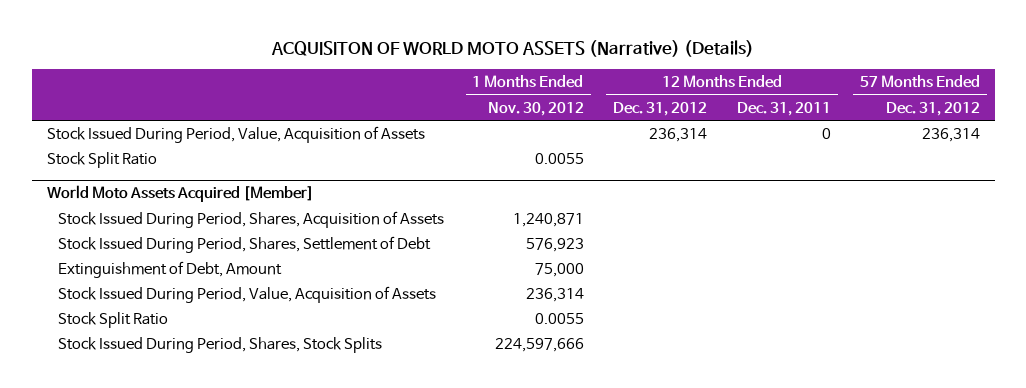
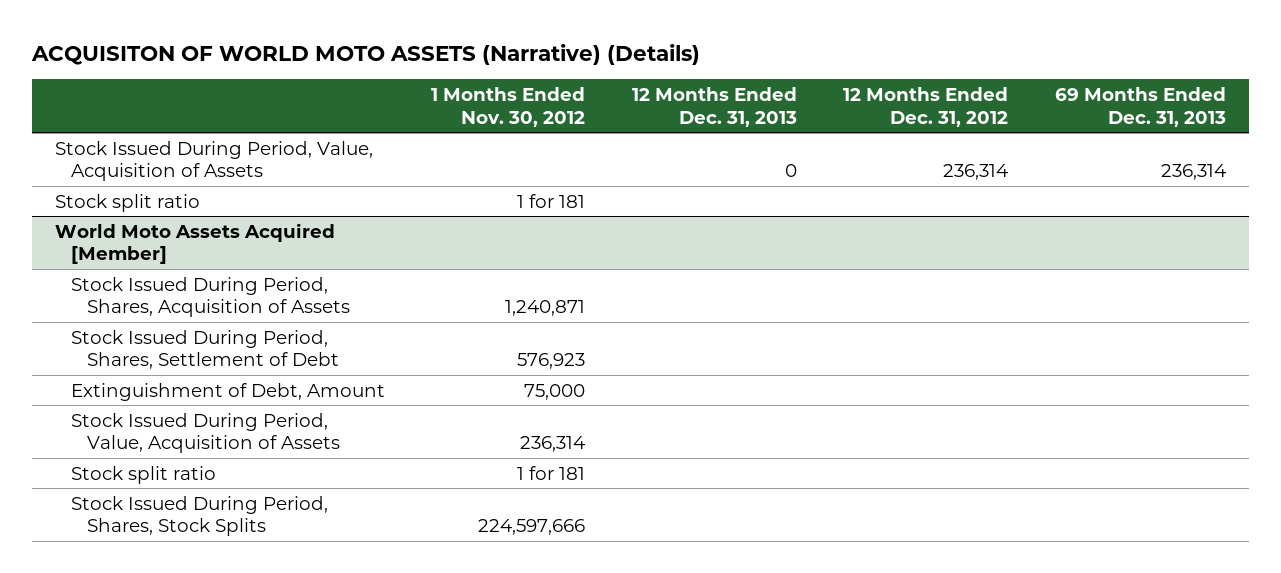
- | 1 Months Ended Nov. 30, 2012 | 12 Months Ended Dec. 31, 2012 | 12 Months Ended Dec. 31, 2011 | 57 Months Ended Dec. 31, 2012
+ | 1 Months Ended Nov. 30, 2012 | 12 Months Ended Dec. 31, 2013 | 12 Months Ended Dec. 31, 2012 | 69 Months Ended Dec. 31, 2013
- Stock Split Ratio | 0.0055 | | |
+ Stock split ratio | 1 for 181 | | |
@ World Moto Assets Acquired [Member]
- Stock Split Ratio | 0.0055 | | |
+ Stock split ratio | 1 for 181 | | |

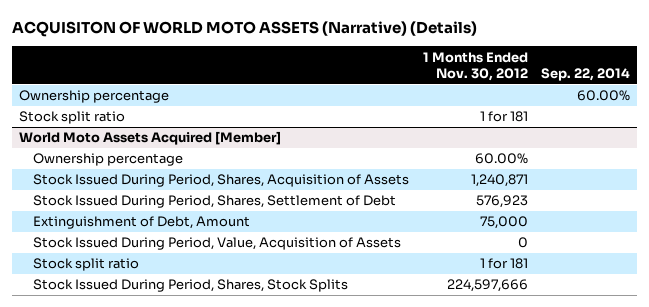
- | 1 Months Ended Nov. 30, 2012 | 12 Months Ended Dec. 31, 2013 | 12 Months Ended Dec. 31, 2012 | 69 Months Ended Dec. 31, 2013
+ | 1 Months Ended Nov. 30, 2012 | Sep. 22, 2014
- Stock Issued During Period, Value, Acquisition of Assets | | 0 | 236,314 | 236,314
+ Ownership percentage | | 60.00%
@ World Moto Assets Acquired [Member]
+ Ownership percentage | 60.00% |
- Stock Issued During Period, Value, Acquisition of Assets | 236,314 | | |
+ Stock Issued During Period, Value, Acquisition of Assets | 0 |

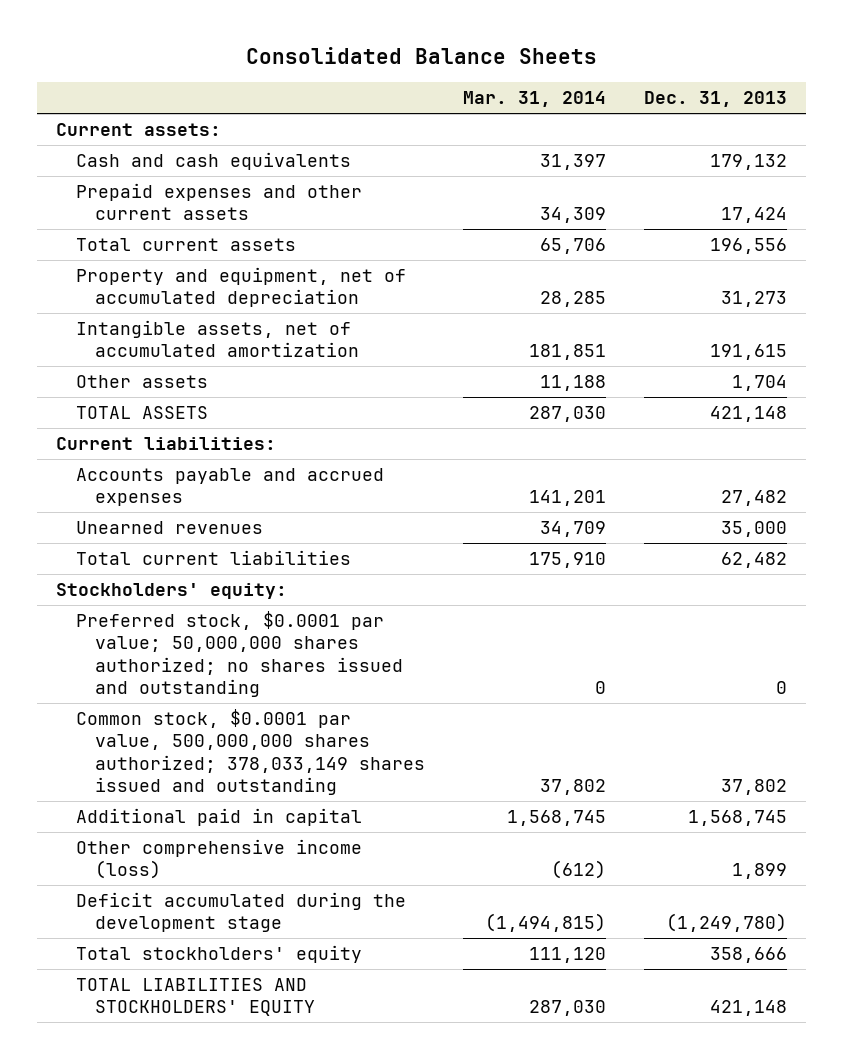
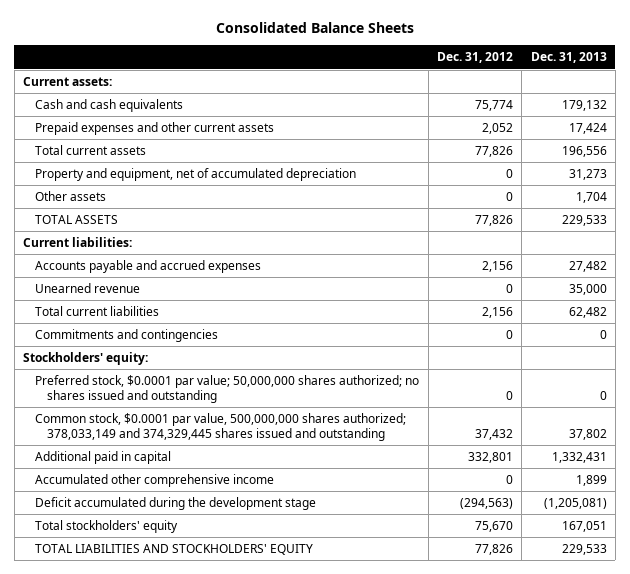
- | Mar. 31, 2014 | Dec. 31, 2013
+ | Dec. 31, 2012 | Dec. 31, 2013
- Intangible assets, net of accumulated amortization | 181,851 | 191,615
- TOTAL ASSETS | 287,030 | 421,148
+ TOTAL ASSETS | 77,826 | 229,533
- Unearned revenues | 34,709 | 35,000
+ Unearned revenue | 0 | 35,000
+ Commitments and contingencies | 0 | 0
- Common stock, $0.0001 par value, 500,000,000 shares authorized; 378,033,149 shares issued and outstanding | 37,802 | 37,802
- Additional paid in capital | 1,568,745 | 1,568,745
- Other comprehensive income (loss) | (612) | 1,899
- Deficit accumulated during the development stage | (1,494,815) | (1,249,780)
- Total stockholders' equity | 111,120 | 358,666
- TOTAL LIABILITIES AND STOCKHOLDERS' EQUITY | 287,030 | 421,148
+ Common stock, $0.0001 par value, 500,000,000 shares authorized; 378,033,149 and 374,329,445 shares issued and outstanding | 37,432 | 37,802
+ Additional paid in capital | 332,801 | 1,332,431
+ Accumulated other comprehensive income | 0 | 1,899
+ Deficit accumulated during the development stage | (294,563) | (1,205,081)
+ Total stockholders' equity | 75,670 | 167,051
+ TOTAL LIABILITIES AND STOCKHOLDERS' EQUITY | 77,826 | 229,533

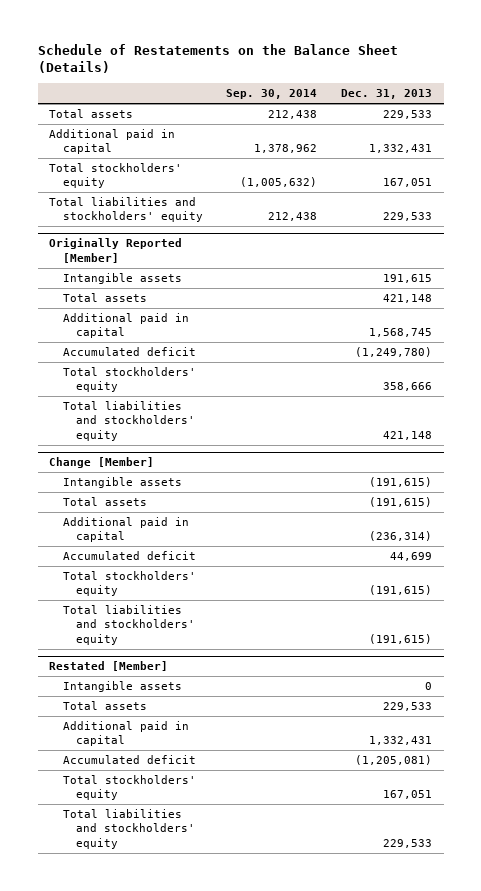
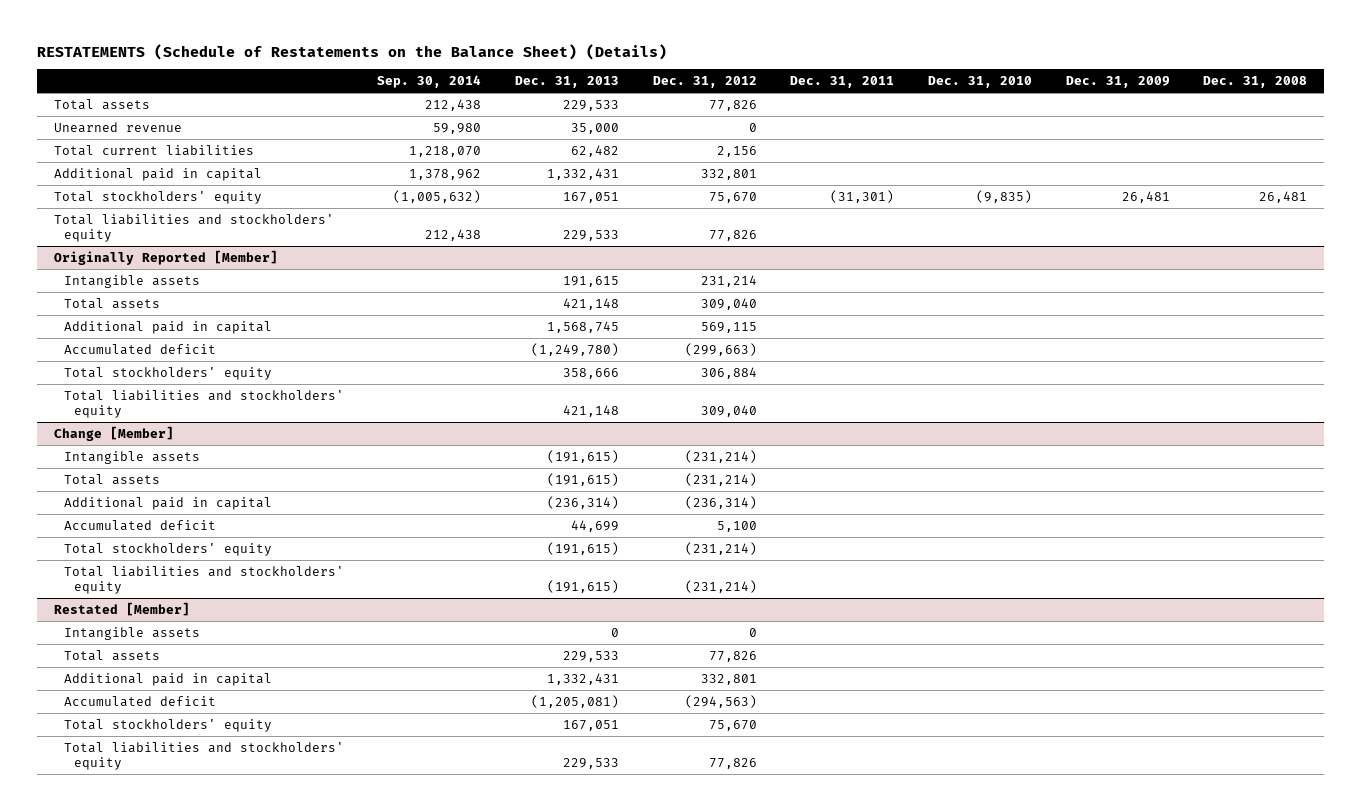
- Schedule of Restatements on the Balance Sheet (Details)
+ RESTATEMENTS (Schedule of Restatements on the Balance Sheet) (Details)
- | Sep. 30, 2014 | Dec. 31, 2013
+ | Sep. 30, 2014 | Dec. 31, 2013 | Dec. 31, 2012 | Dec. 31, 2011 | Dec. 31, 2010 | Dec. 31, 2009 | Dec. 31, 2008
+ Unearned revenue | 59,980 | 35,000 | 0 | | | |
+ Total current liabilities | 1,218,070 | 62,482 | 2,156 | | | |

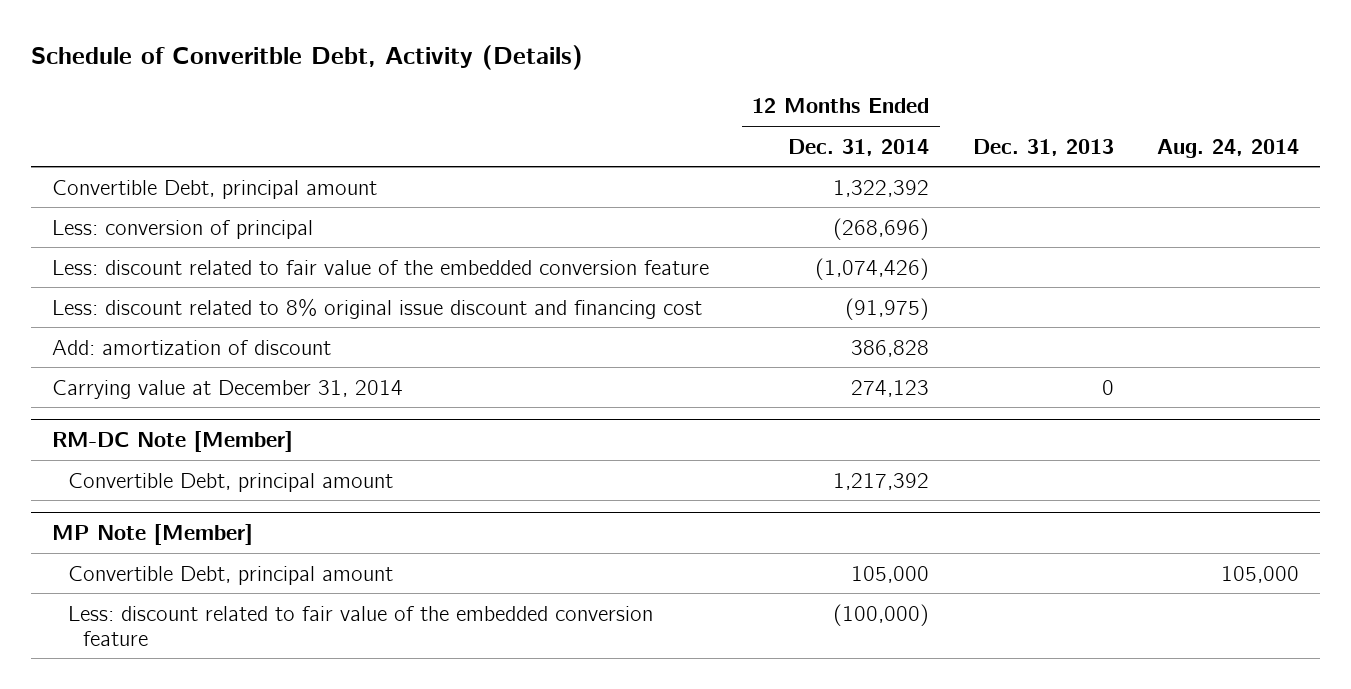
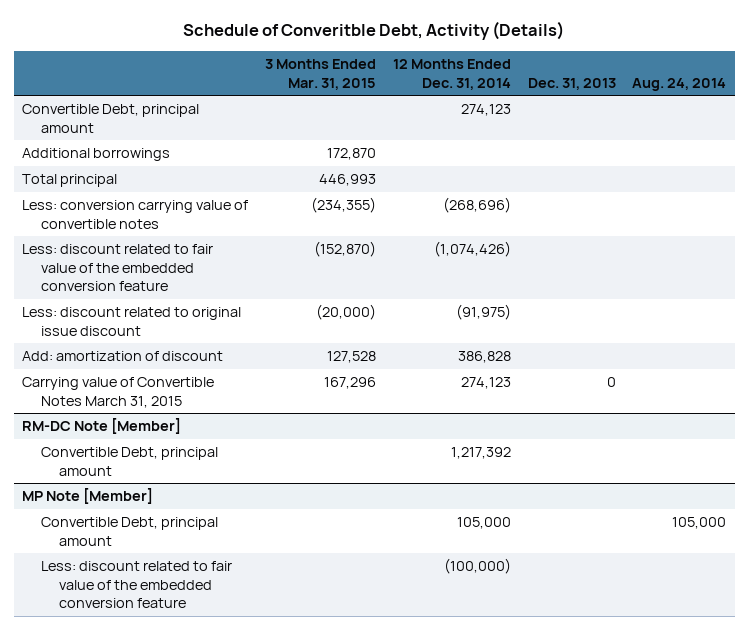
- | 12 Months Ended Dec. 31, 2014 | Dec. 31, 2013 | Aug. 24, 2014
+ | 3 Months Ended Mar. 31, 2015 | 12 Months Ended Dec. 31, 2014 | Dec. 31, 2013 | Aug. 24, 2014
- Convertible Debt, principal amount | 1,322,392 | |
- Less: conversion of principal | (268,696) | |
+ Convertible Debt, principal amount | | 274,123 | |
+ Additional borrowings | 172,870 | | |
+ Total principal | 446,993 | | |
+ Less: conversion carrying value of convertible notes | (234,355) | (268,696) | |
- Less: discount related to 8% original issue discount and financing cost | (91,975) | |
+ Less: discount related to original issue discount | (20,000) | (91,975) | |
- Carrying value at December 31, 2014 | 274,123 | 0 |
+ Carrying value of Convertible Notes March 31, 2015 | 167,296 | 274,123 | 0 |

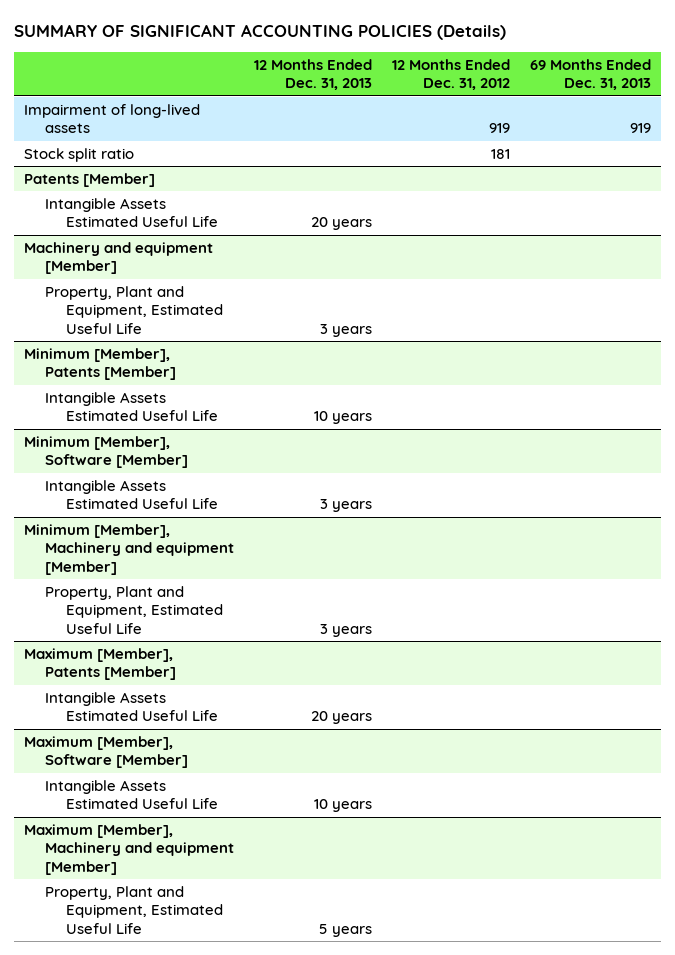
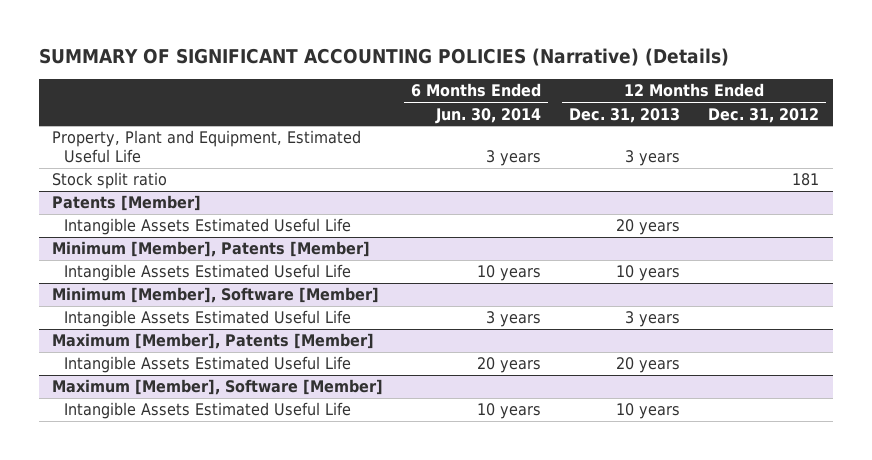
- SUMMARY OF SIGNIFICANT ACCOUNTING POLICIES (Details)
+ SUMMARY OF SIGNIFICANT ACCOUNTING POLICIES (Narrative) (Details)
- | 12 Months Ended Dec. 31, 2013 | 12 Months Ended Dec. 31, 2012 | 69 Months Ended Dec. 31, 2013
+ | 6 Months Ended Jun. 30, 2014 | 12 Months Ended Dec. 31, 2013 | 12 Months Ended Dec. 31, 2012
- Impairment of long-lived assets | | 919 | 919
+ Property, Plant and Equipment, Estimated Useful Life | 3 years | 3 years |
- Machinery and equipment [Member]
- Property, Plant and Equipment, Estimated Useful Life | 3 years | |
- Minimum [Member], Machinery and equipment [Member]
- Property, Plant and Equipment, Estimated Useful Life | 3 years | |
- Maximum [Member], Machinery and equipment [Member]
- Property, Plant and Equipment, Estimated Useful Life | 5 years | |

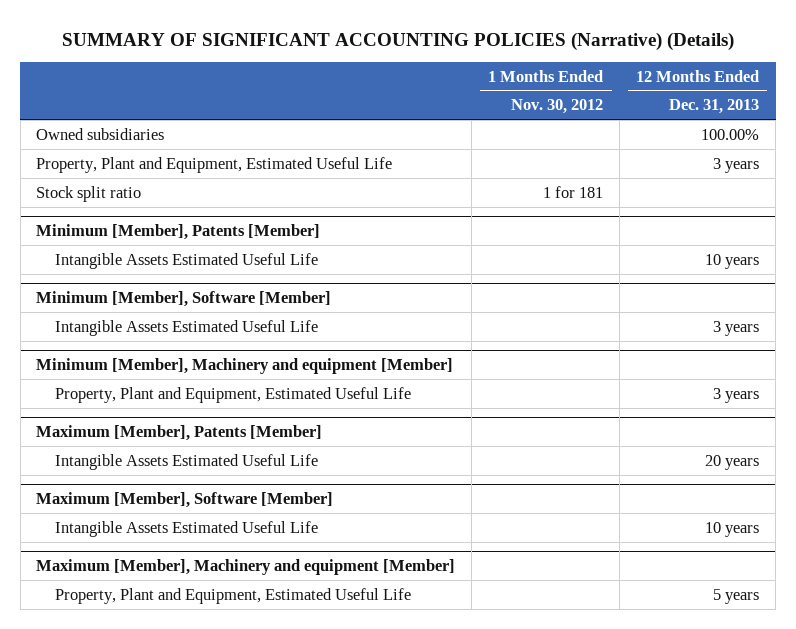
- | 6 Months Ended Jun. 30, 2014 | 12 Months Ended Dec. 31, 2013 | 12 Months Ended Dec. 31, 2012
+ | 1 Months Ended Nov. 30, 2012 | 12 Months Ended Dec. 31, 2013
+ Owned subsidiaries | | 100.00%
- Patents [Member]
- Intangible Assets Estimated Useful Life | | 20 years |
+ Minimum [Member], Machinery and equipment [Member]
+ Property, Plant and Equipment, Estimated Useful Life | | 3 years
+ Maximum [Member], Machinery and equipment [Member]
+ Property, Plant and Equipment, Estimated Useful Life | | 5 years

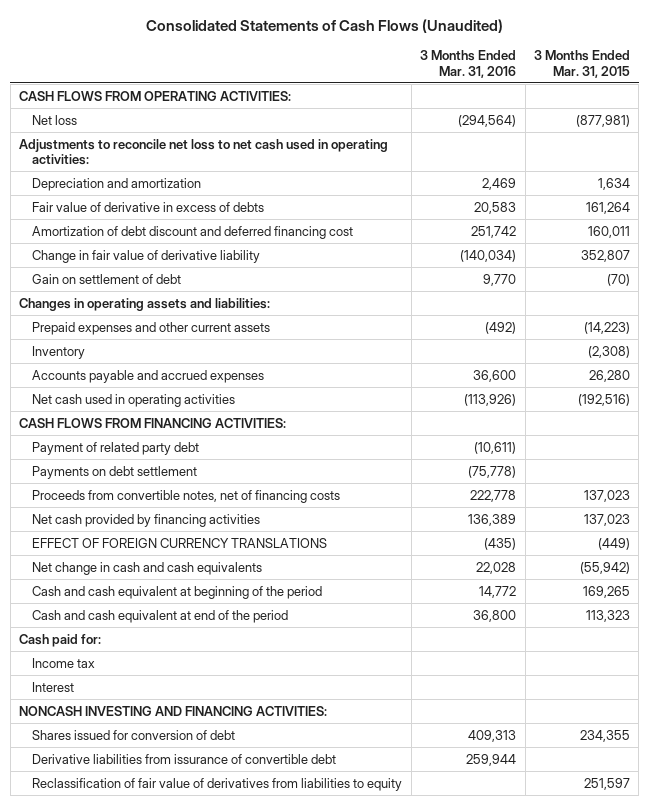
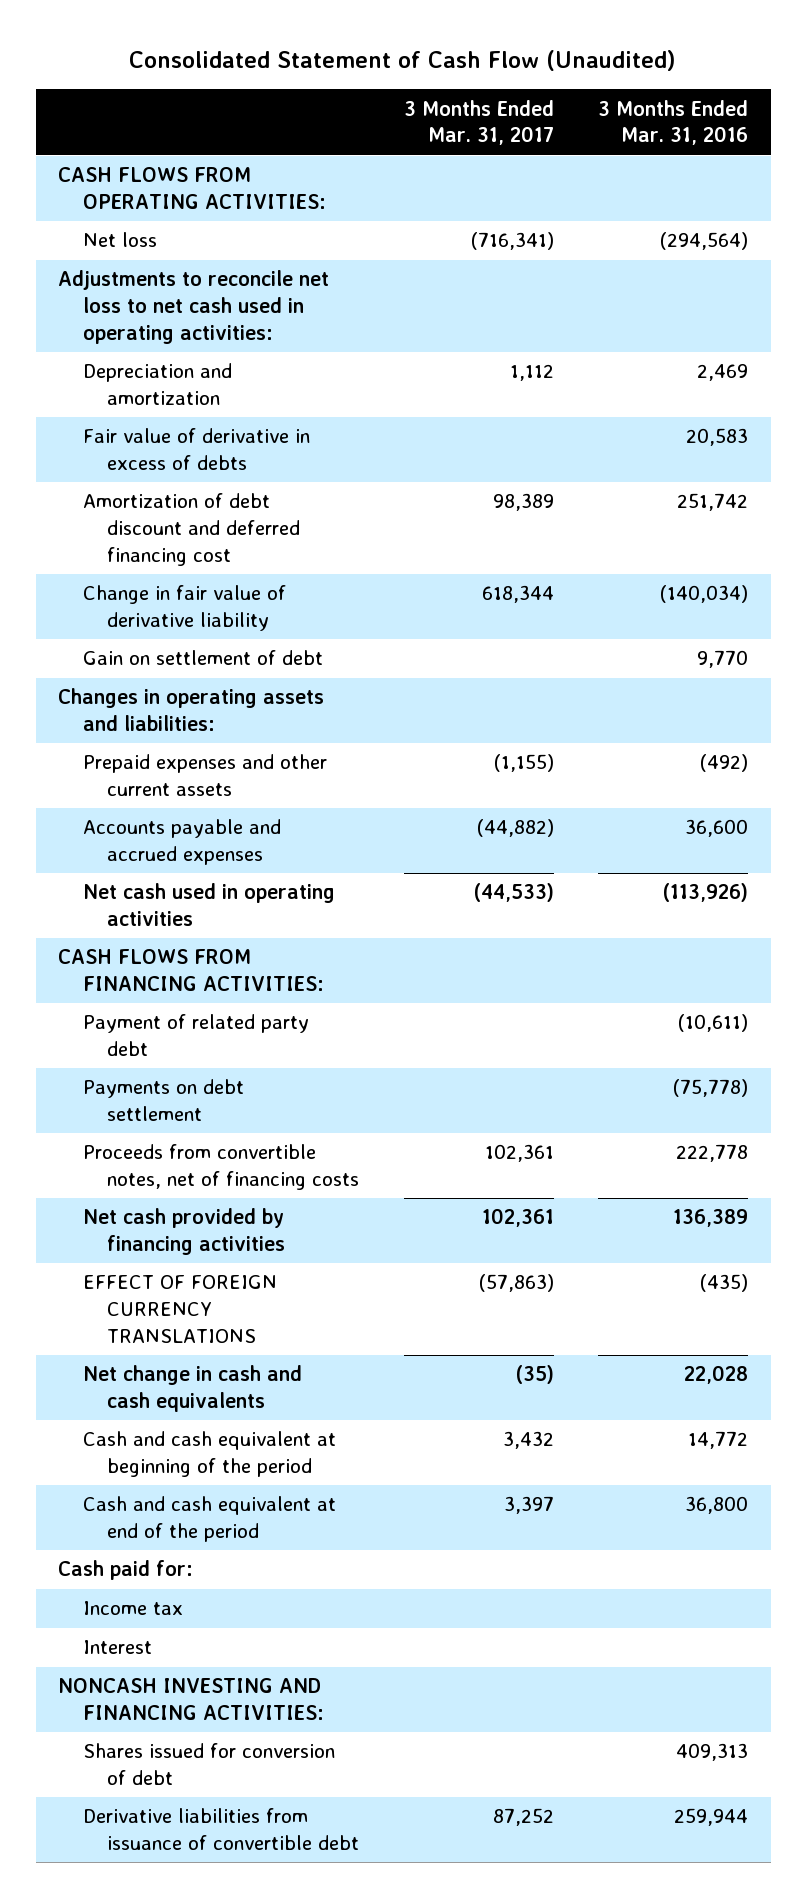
- Consolidated Statements of Cash Flows (Unaudited)
+ Consolidated Statement of Cash Flow (Unaudited)
- | 3 Months Ended Mar. 31, 2016 | 3 Months Ended Mar. 31, 2015
+ | 3 Months Ended Mar. 31, 2017 | 3 Months Ended Mar. 31, 2016
- Inventory | | (2,308)
- Derivative liabilities from issurance of convertible debt | 259,944 |
- Reclassification of fair value of derivatives from liabilities to equity | | 251,597
+ Derivative liabilities from issuance of convertible debt | 87,252 | 259,944

